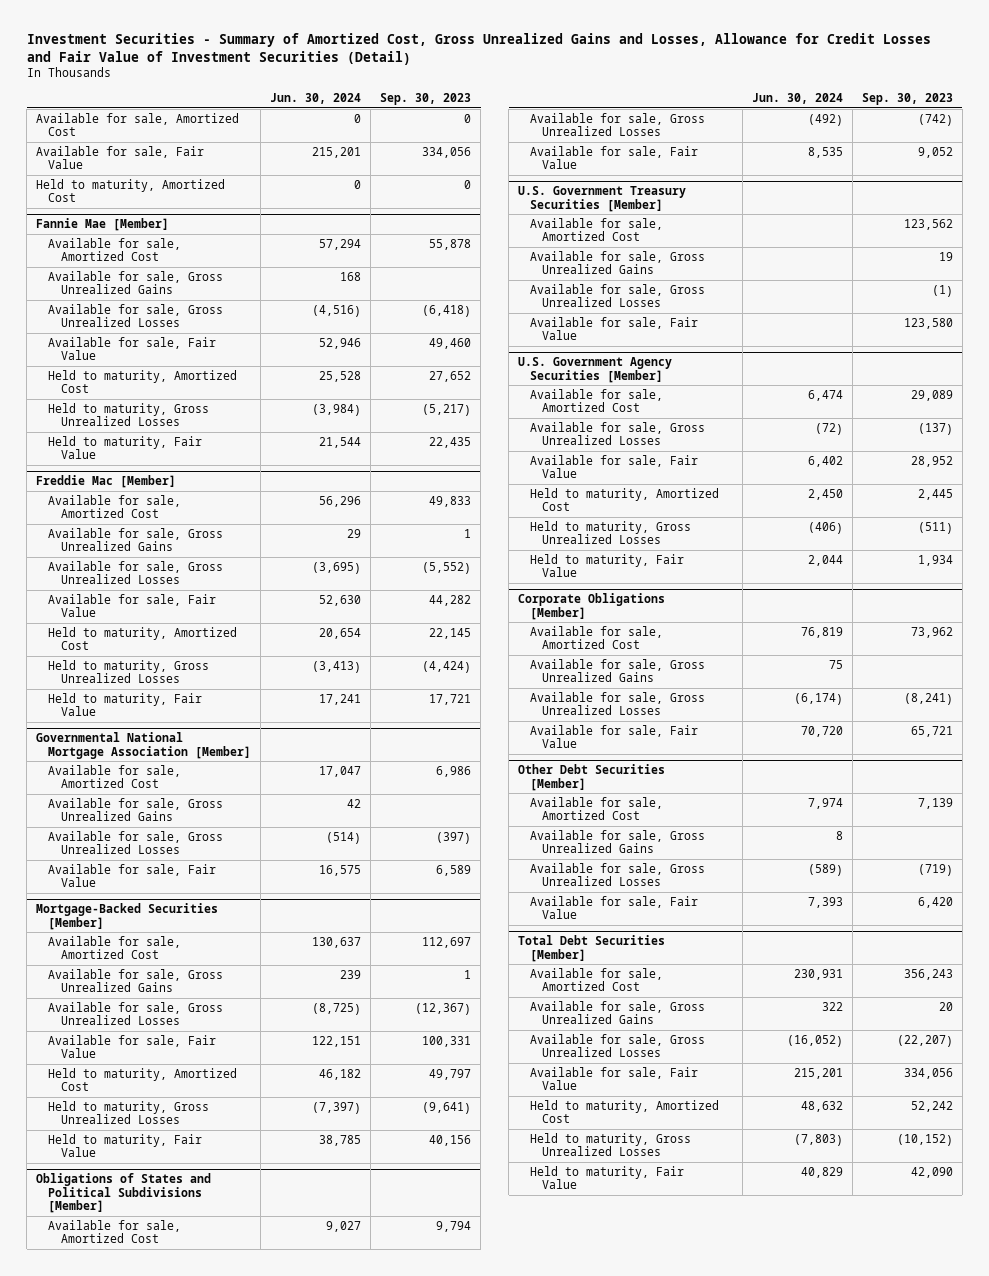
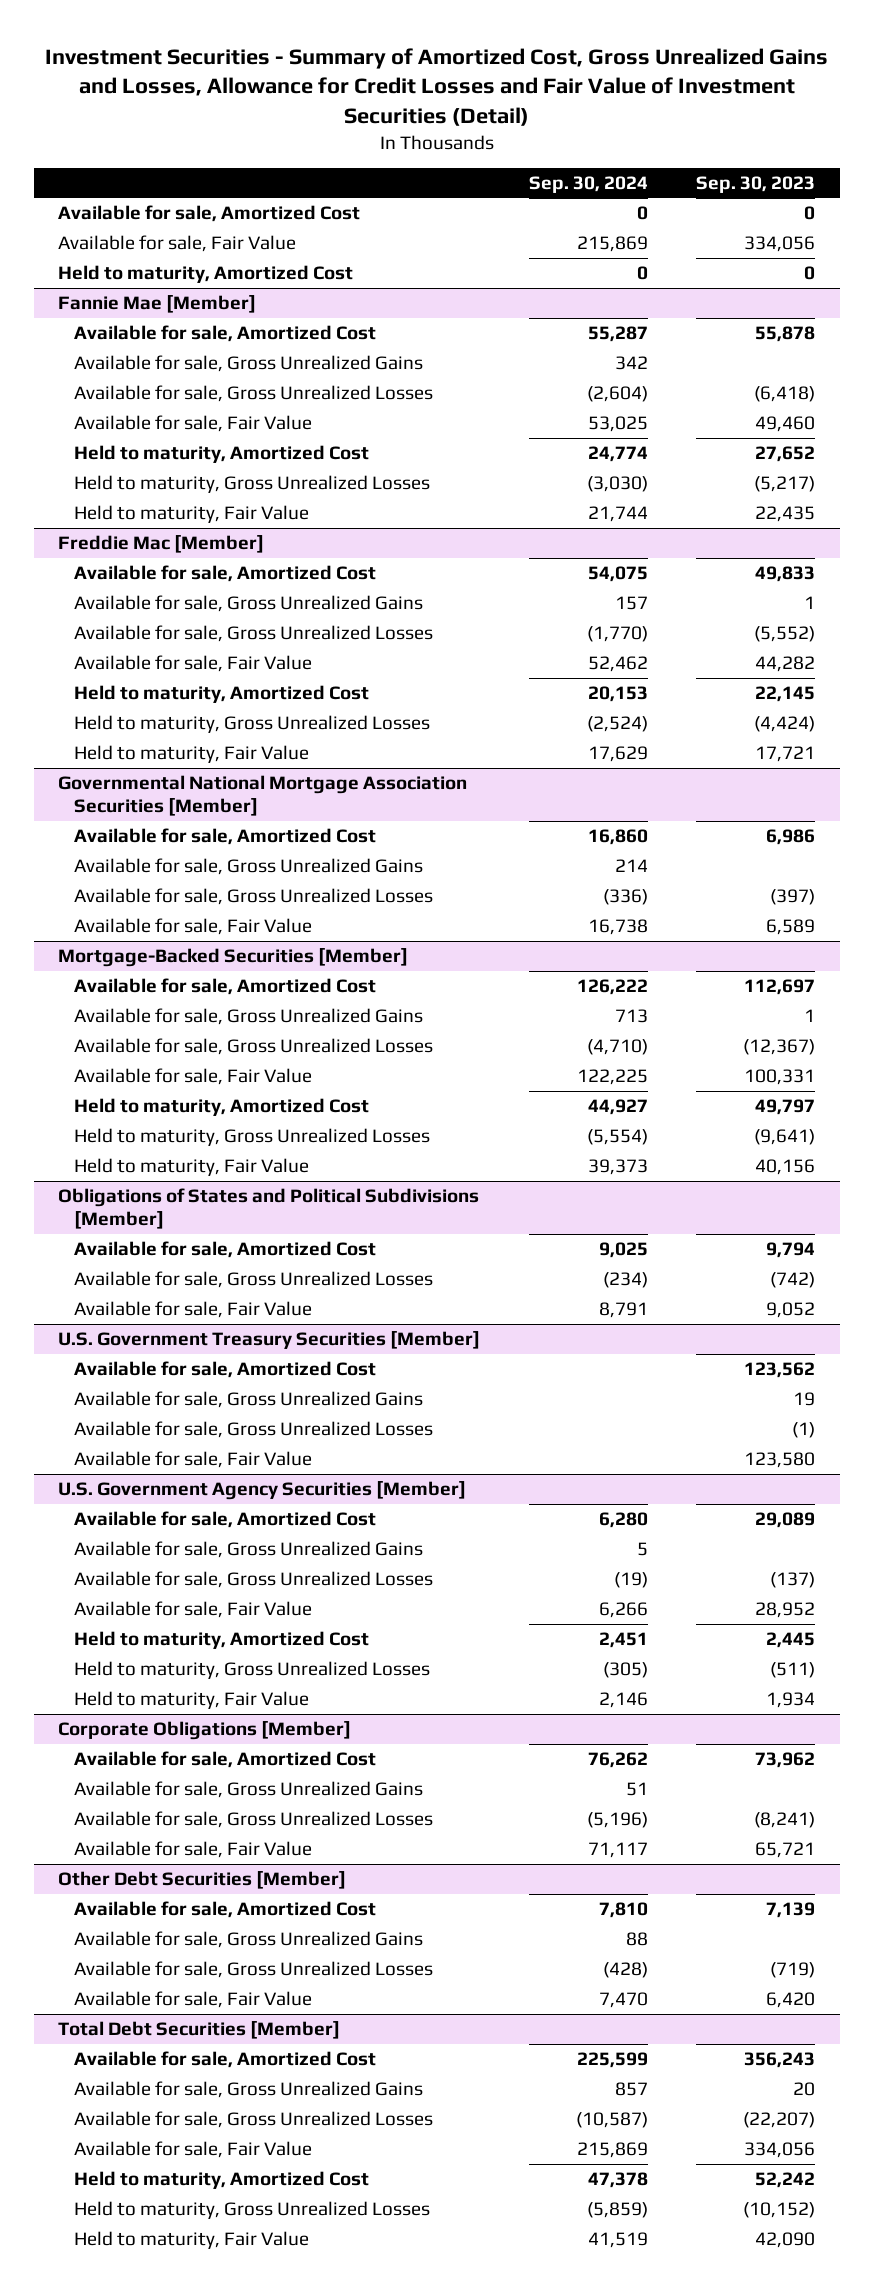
- | Jun. 30, 2024 | Sep. 30, 2023
+ | Sep. 30, 2024 | Sep. 30, 2023
- Governmental National Mortgage Association [Member]
+ Governmental National Mortgage Association Securities [Member]
@ U.S. Government Agency Securities [Member]
+ Available for sale, Gross Unrealized Gains | 5 |

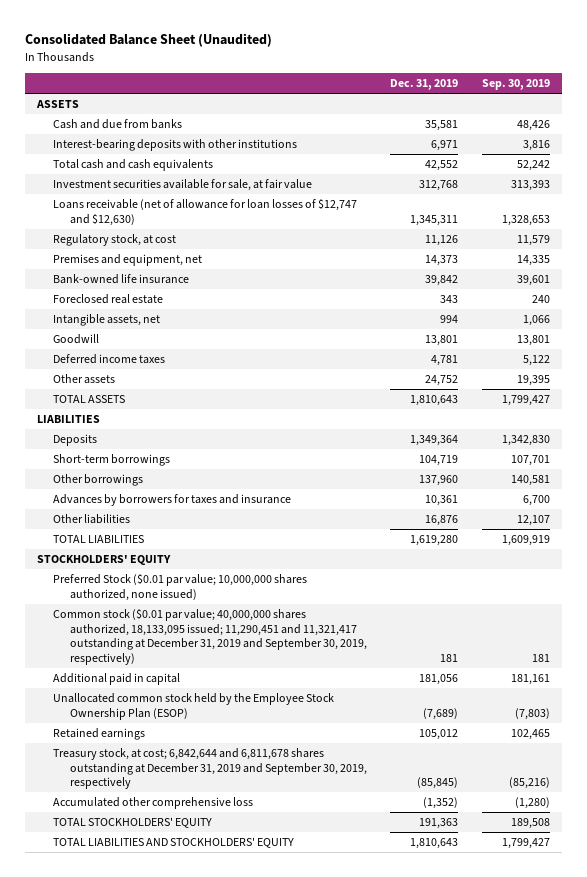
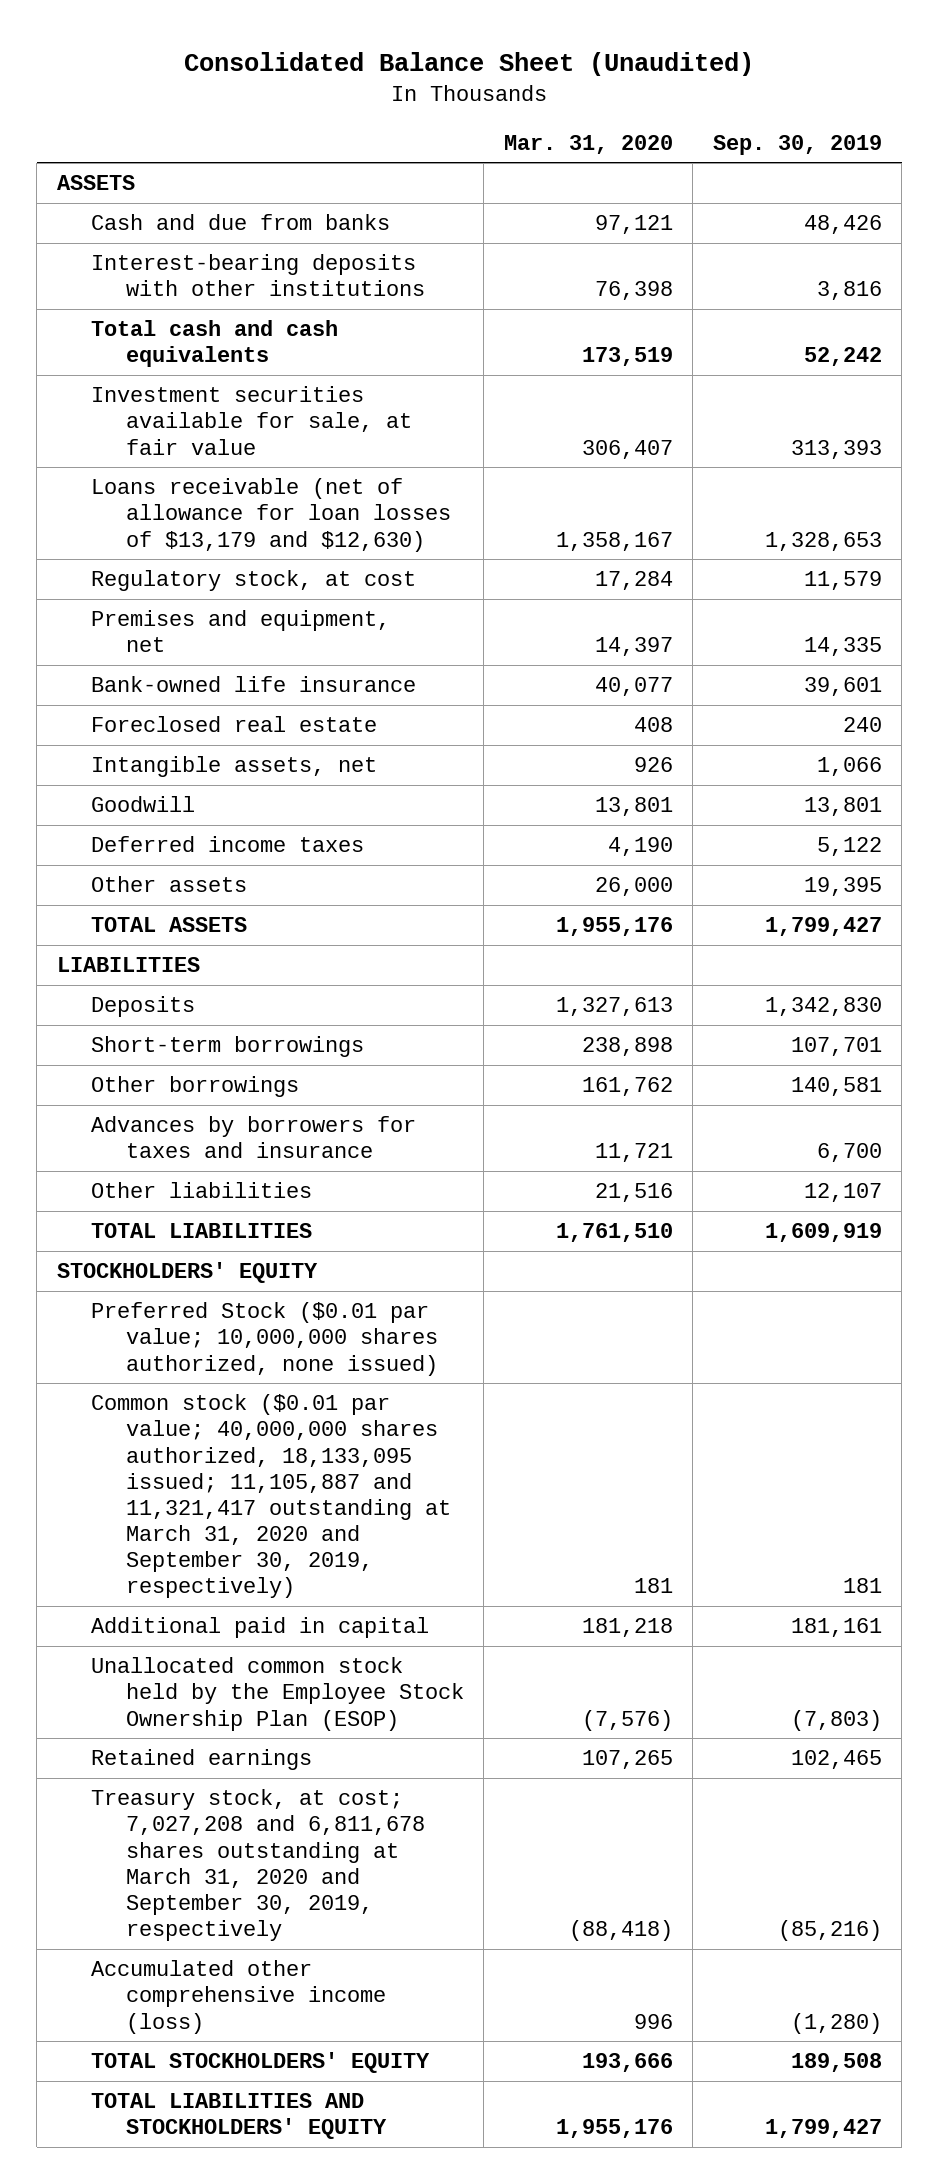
- | Dec. 31, 2019 | Sep. 30, 2019
+ | Mar. 31, 2020 | Sep. 30, 2019
- Loans receivable (net of allowance for loan losses of $12,747 and $12,630) | 1,345,311 | 1,328,653
+ Loans receivable (net of allowance for loan losses of $13,179 and $12,630) | 1,358,167 | 1,328,653
- Common stock ($0.01 par value; 40,000,000 shares authorized, 18,133,095 issued; 11,290,451 and 11,321,417 outstanding at December 31, 2019 and September 30, 2019, respectively) | 181 | 181
+ Common stock ($0.01 par value; 40,000,000 shares authorized, 18,133,095 issued; 11,105,887 and 11,321,417 outstanding at March 31, 2020 and September 30, 2019, respectively) | 181 | 181
- Treasury stock, at cost; 6,842,644 and 6,811,678 shares outstanding at December 31, 2019 and September 30, 2019, respectively | (85,845) | (85,216)
- Accumulated other comprehensive loss | (1,352) | (1,280)
+ Treasury stock, at cost; 7,027,208 and 6,811,678 shares outstanding at March 31, 2020 and September 30, 2019, respectively | (88,418) | (85,216)
+ Accumulated other comprehensive income (loss) | 996 | (1,280)

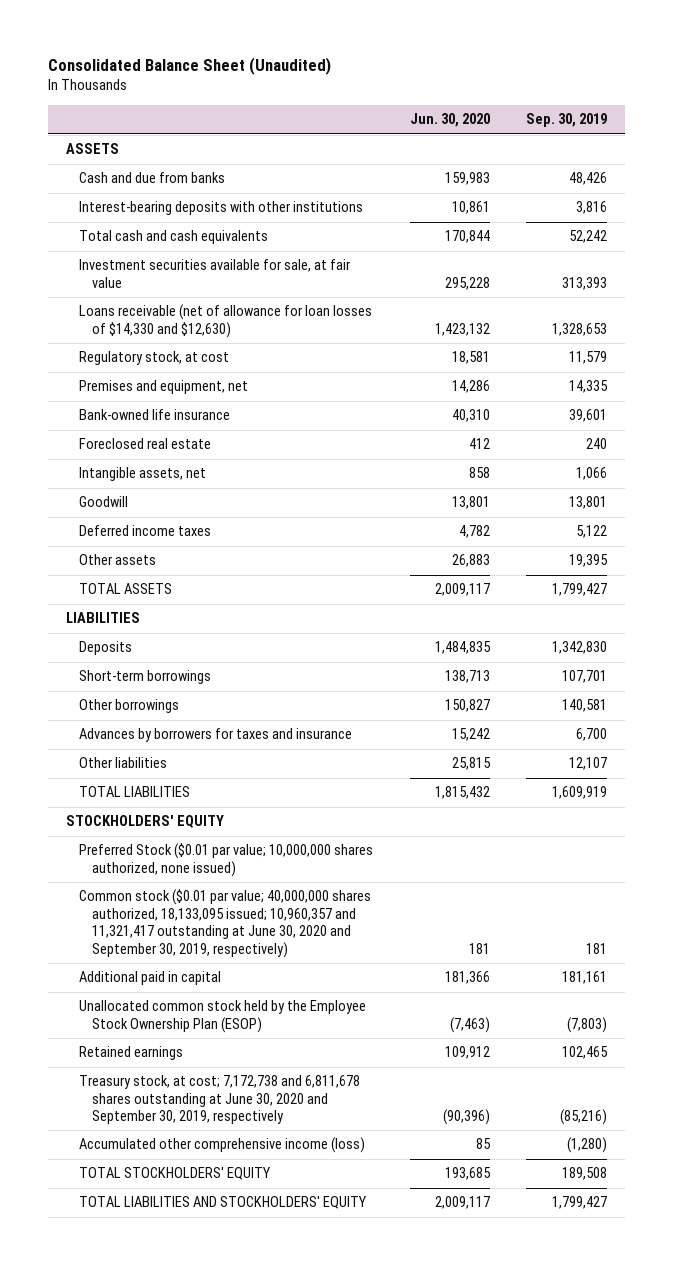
- | Mar. 31, 2020 | Sep. 30, 2019
+ | Jun. 30, 2020 | Sep. 30, 2019
- Loans receivable (net of allowance for loan losses of $13,179 and $12,630) | 1,358,167 | 1,328,653
+ Loans receivable (net of allowance for loan losses of $14,330 and $12,630) | 1,423,132 | 1,328,653
- Common stock ($0.01 par value; 40,000,000 shares authorized, 18,133,095 issued; 11,105,887 and 11,321,417 outstanding at March 31, 2020 and September 30, 2019, respectively) | 181 | 181
+ Common stock ($0.01 par value; 40,000,000 shares authorized, 18,133,095 issued; 10,960,357 and 11,321,417 outstanding at June 30, 2020 and September 30, 2019, respectively) | 181 | 181
- Treasury stock, at cost; 7,027,208 and 6,811,678 shares outstanding at March 31, 2020 and September 30, 2019, respectively | (88,418) | (85,216)
+ Treasury stock, at cost; 7,172,738 and 6,811,678 shares outstanding at June 30, 2020 and September 30, 2019, respectively | (90,396) | (85,216)

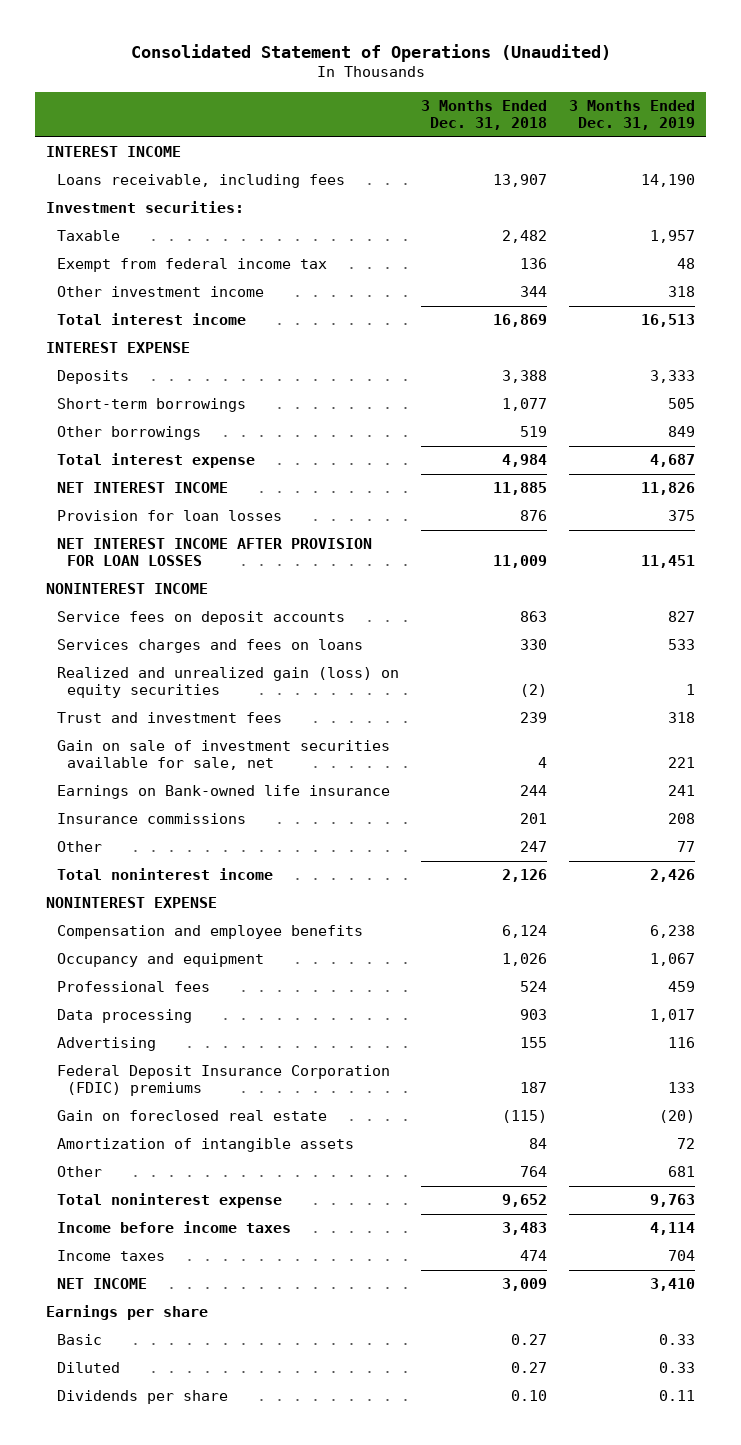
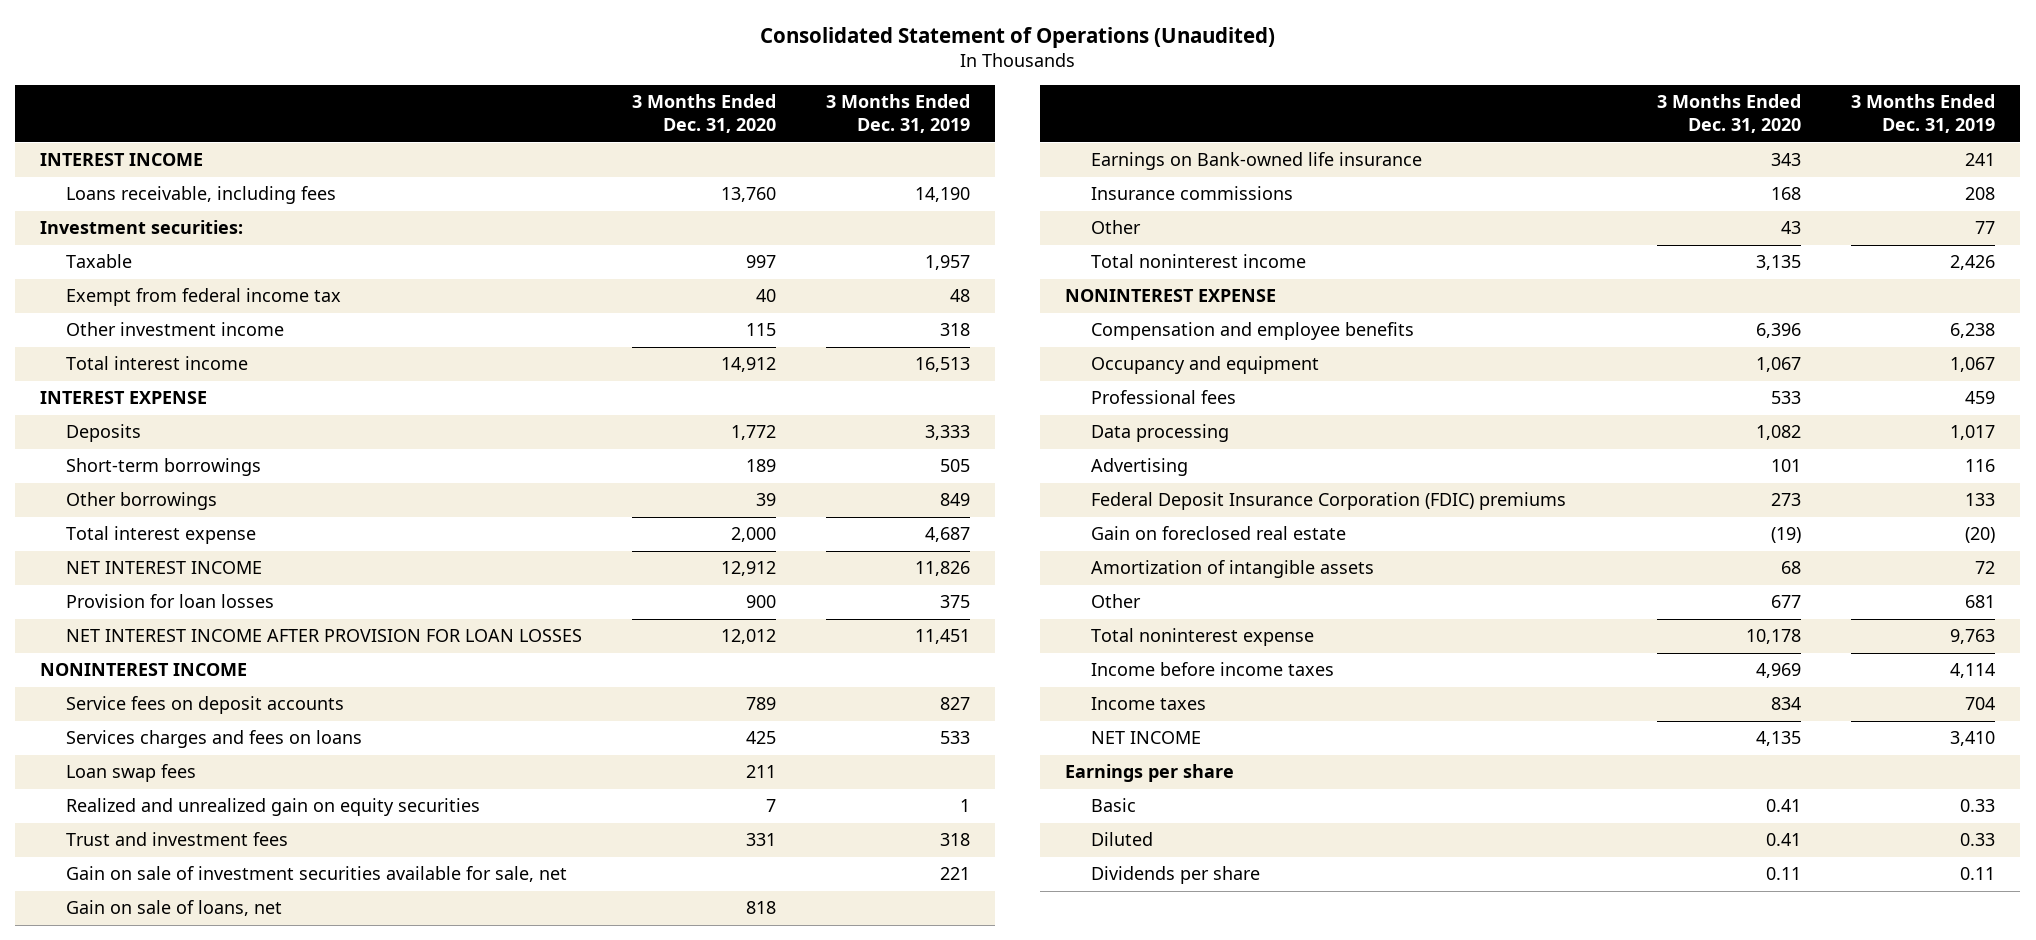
- | 3 Months Ended Dec. 31, 2018 | 3 Months Ended Dec. 31, 2019
+ | 3 Months Ended Dec. 31, 2020 | 3 Months Ended Dec. 31, 2019
- Realized and unrealized gain (loss) on equity securities | (2) | 1
+ Loan swap fees | 211 |
+ Realized and unrealized gain on equity securities | 7 | 1
+ Gain on sale of loans, net | 818 |

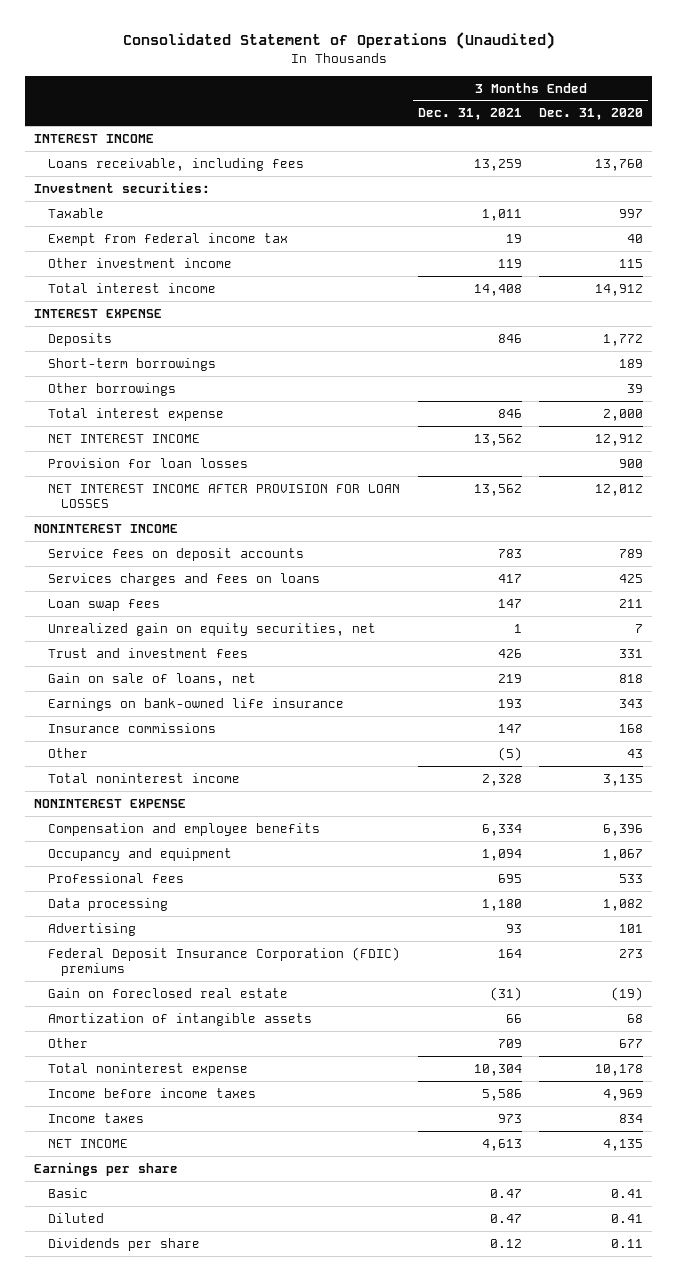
- | 3 Months Ended Dec. 31, 2020 | 3 Months Ended Dec. 31, 2019
+ | 3 Months Ended Dec. 31, 2021 | 3 Months Ended Dec. 31, 2020
- Realized and unrealized gain on equity securities | 7 | 1
+ Unrealized gain on equity securities, net | 1 | 7
- Gain on sale of investment securities available for sale, net | | 221
- Earnings on Bank-owned life insurance | 343 | 241
+ Earnings on bank-owned life insurance | 193 | 343

